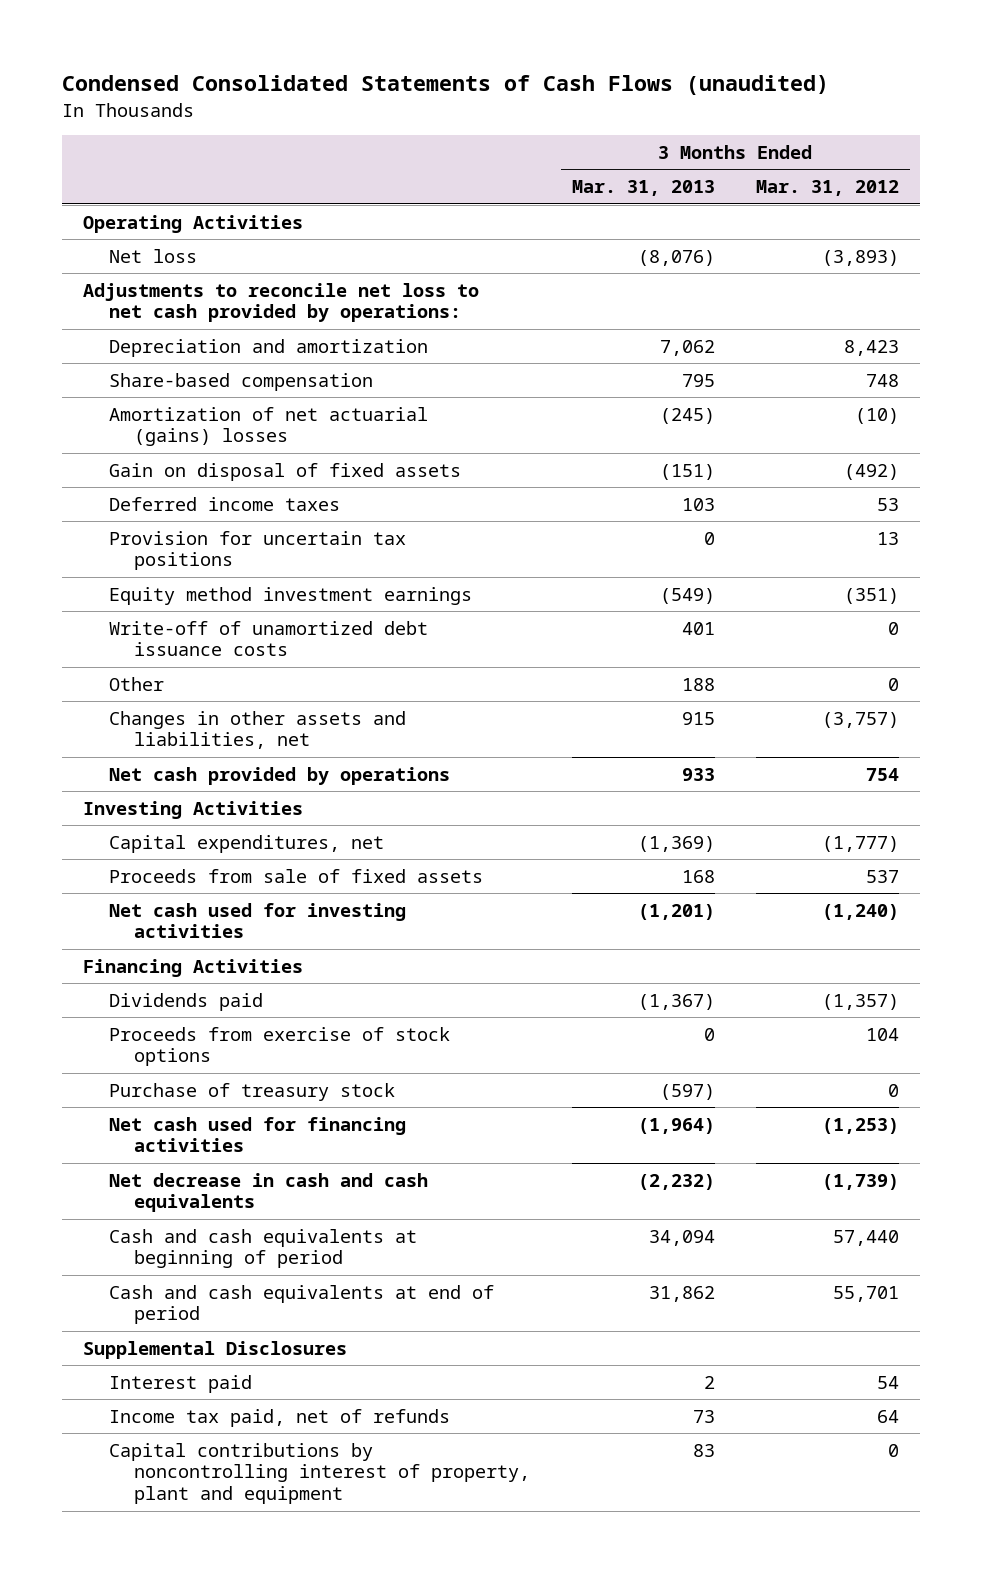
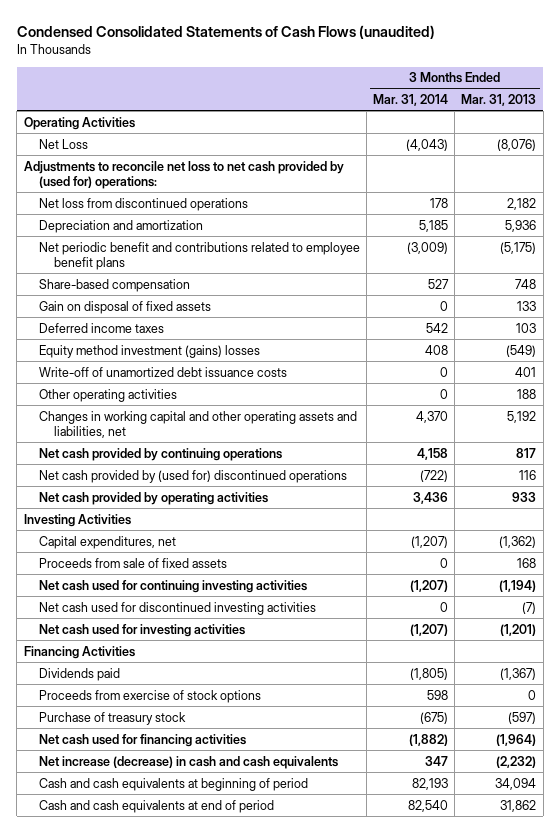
- | 3 Months Ended Mar. 31, 2013 | 3 Months Ended Mar. 31, 2012
+ | 3 Months Ended Mar. 31, 2014 | 3 Months Ended Mar. 31, 2013
- Net loss | (8,076) | (3,893)
- Adjustments to reconcile net loss to net cash provided by operations:
- Depreciation and amortization | 7,062 | 8,423
- Share-based compensation | 795 | 748
- Amortization of net actuarial (gains) losses | (245) | (10)
- Gain on disposal of fixed assets | (151) | (492)
+ Net Loss | (4,043) | (8,076)
+ Adjustments to reconcile net loss to net cash provided by (used for) operations:
+ Net loss from discontinued operations | 178 | 2,182
+ Depreciation and amortization | 5,185 | 5,936
+ Net periodic benefit and contributions related to employee benefit plans | (3,009) | (5,175)
+ Share-based compensation | 527 | 748
+ Gain on disposal of fixed assets | 0 | 133
- Provision for uncertain tax positions | 0 | 13
- Equity method investment earnings | (549) | (351)
+ Equity method investment (gains) losses | 408 | (549)
- Other | 188 | 0
- Changes in other assets and liabilities, net | 915 | (3,757)
- Net cash provided by operations | 933 | 754
+ Other operating activities | 0 | 188
+ Changes in working capital and other operating assets and liabilities, net | 4,370 | 5,192
+ Net cash provided by continuing operations | 4,158 | 817
+ Net cash provided by (used for) discontinued operations | (722) | 116
+ Net cash provided by operating activities | 3,436 | 933
- Capital expenditures, net | (1,369) | (1,777)
+ Capital expenditures, net | (1,207) | (1,362)
+ Net cash used for continuing investing activities | (1,207) | (1,194)
+ Net cash used for discontinued investing activities | 0 | (7)
- Net decrease in cash and cash equivalents | (2,232) | (1,739)
+ Net increase (decrease) in cash and cash equivalents | 347 | (2,232)
- Supplemental Disclosures
- Interest paid | 2 | 54
- Income tax paid, net of refunds | 73 | 64
- Capital contributions by noncontrolling interest of property, plant and equipment | 83 | 0

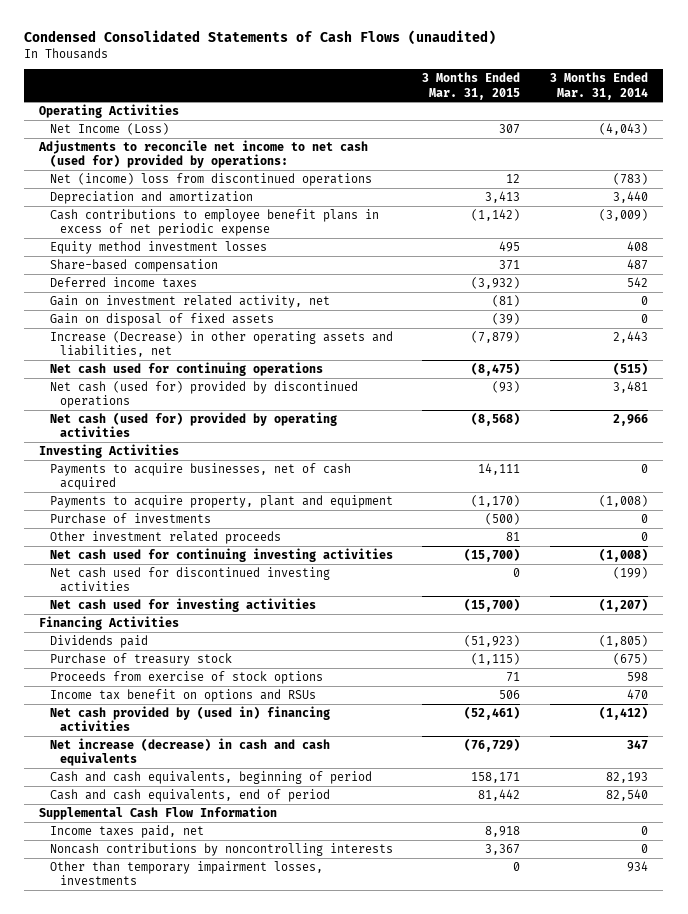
- | 3 Months Ended Mar. 31, 2014 | 3 Months Ended Mar. 31, 2013
+ | 3 Months Ended Mar. 31, 2015 | 3 Months Ended Mar. 31, 2014
- Net Loss | (4,043) | (8,076)
- Adjustments to reconcile net loss to net cash provided by (used for) operations:
- Net loss from discontinued operations | 178 | 2,182
- Depreciation and amortization | 5,185 | 5,936
- Net periodic benefit and contributions related to employee benefit plans | (3,009) | (5,175)
- Share-based compensation | 527 | 748
+ Net Income (Loss) | 307 | (4,043)
+ Adjustments to reconcile net income to net cash (used for) provided by operations:
+ Net (income) loss from discontinued operations | 12 | (783)
+ Depreciation and amortization | 3,413 | 3,440
+ Cash contributions to employee benefit plans in excess of net periodic expense | (1,142) | (3,009)
+ Equity method investment losses | 495 | 408
+ Share-based compensation | 371 | 487
- Equity method investment (gains) losses | 408 | (549)
- Write-off of unamortized debt issuance costs | 0 | 401
- Other operating activities | 0 | 188
- Changes in working capital and other operating assets and liabilities, net | 4,370 | 5,192
- Net cash provided by continuing operations | 4,158 | 817
- Net cash provided by (used for) discontinued operations | (722) | 116
- Net cash provided by operating activities | 3,436 | 933
+ Gain on investment related activity, net | (81) | 0
moved down: Gain on disposal of fixed assets | (39) | 0
+ Increase (Decrease) in other operating assets and liabilities, net | (7,879) | 2,443
+ Net cash used for continuing operations | (8,475) | (515)
+ Net cash (used for) provided by discontinued operations | (93) | 3,481
+ Net cash (used for) provided by operating activities | (8,568) | 2,966
- Capital expenditures, net | (1,207) | (1,362)
- Proceeds from sale of fixed assets | 0 | 168
- Net cash used for continuing investing activities | (1,207) | (1,194)
- Net cash used for discontinued investing activities | 0 | (7)
+ Payments to acquire businesses, net of cash acquired | 14,111 | 0
+ Payments to acquire property, plant and equipment | (1,170) | (1,008)
+ Purchase of investments | (500) | 0
+ Other investment related proceeds | 81 | 0
+ Net cash used for continuing investing activities | (15,700) | (1,008)
+ Net cash used for discontinued investing activities | 0 | (199)
- Net cash used for financing activities | (1,882) | (1,964)
moved down: Proceeds from exercise of stock options | 71 | 598
+ Income tax benefit on options and RSUs | 506 | 470
+ Net cash provided by (used in) financing activities | (52,461) | (1,412)
- Cash and cash equivalents at beginning of period | 82,193 | 34,094
- Cash and cash equivalents at end of period | 82,540 | 31,862
+ Cash and cash equivalents, beginning of period | 158,171 | 82,193
+ Cash and cash equivalents, end of period | 81,442 | 82,540
+ Supplemental Cash Flow Information
+ Income taxes paid, net | 8,918 | 0
+ Noncash contributions by noncontrolling interests | 3,367 | 0
+ Other than temporary impairment losses, investments | 0 | 934

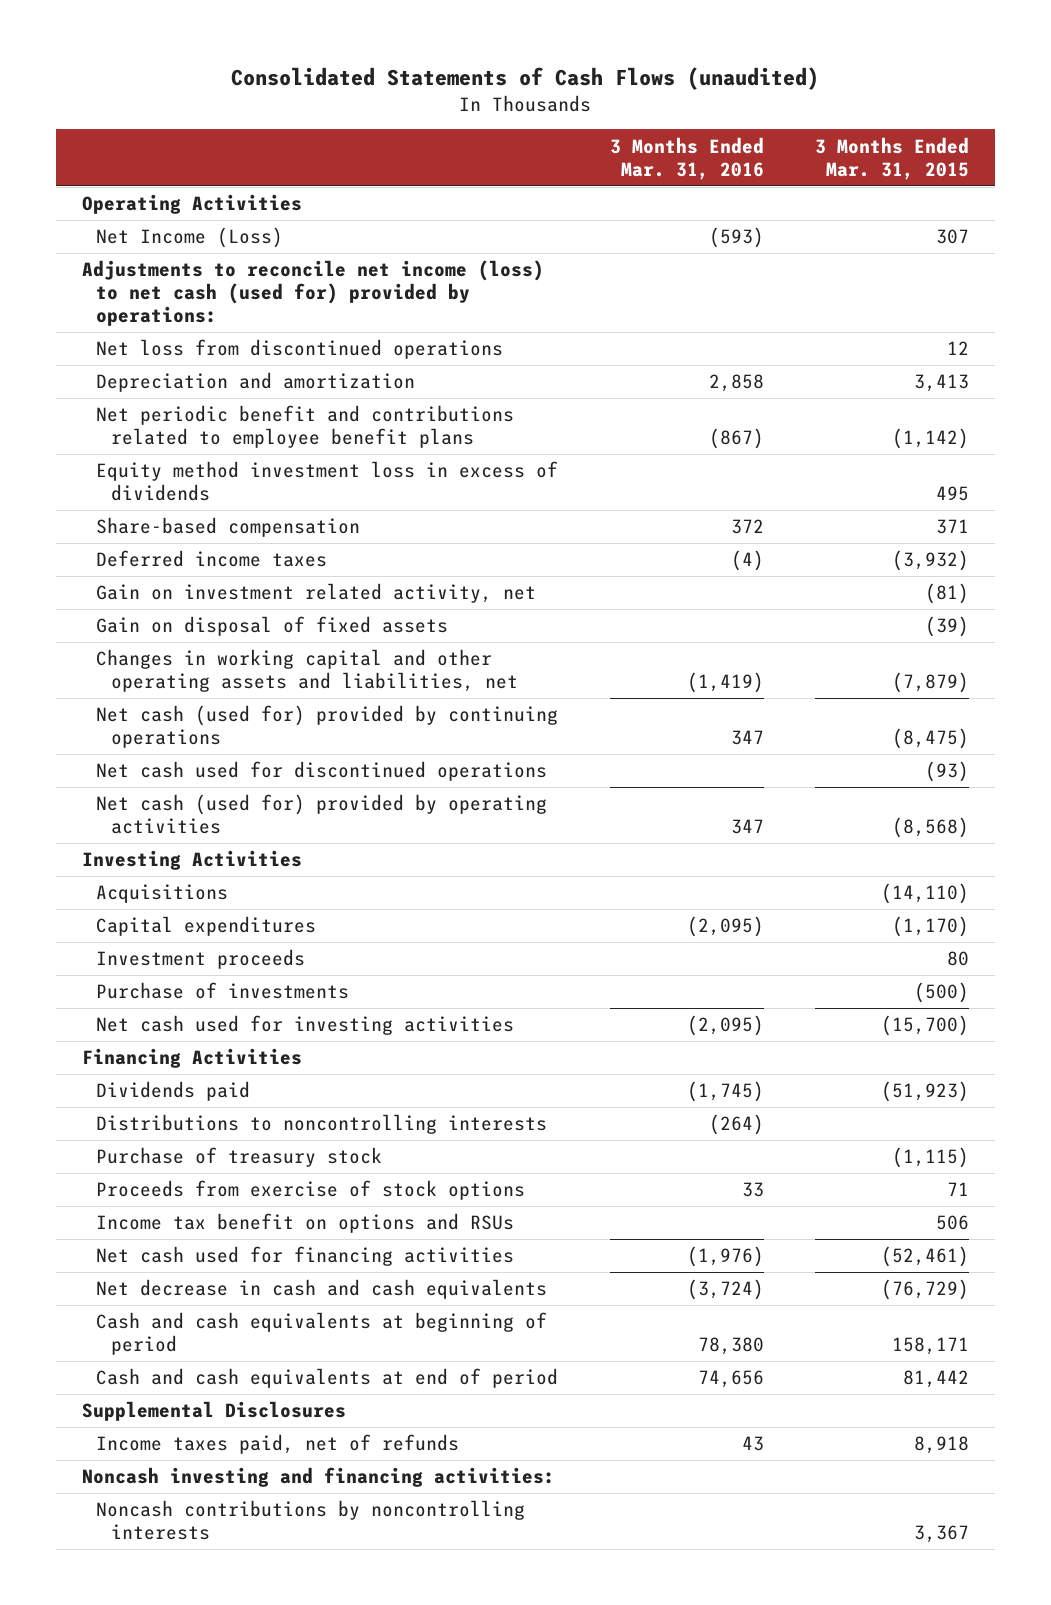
- Condensed Consolidated Statements of Cash Flows (unaudited)
+ Consolidated Statements of Cash Flows (unaudited)
- | 3 Months Ended Mar. 31, 2015 | 3 Months Ended Mar. 31, 2014
+ | 3 Months Ended Mar. 31, 2016 | 3 Months Ended Mar. 31, 2015
- Adjustments to reconcile net income to net cash (used for) provided by operations:
- Net (income) loss from discontinued operations | 12 | (783)
+ Adjustments to reconcile net income (loss) to net cash (used for) provided by operations:
+ Net loss from discontinued operations | | 12
- Cash contributions to employee benefit plans in excess of net periodic expense | (1,142) | (3,009)
- Equity method investment losses | 495 | 408
+ Net periodic benefit and contributions related to employee benefit plans | (867) | (1,142)
+ Equity method investment loss in excess of dividends | | 495
- Increase (Decrease) in other operating assets and liabilities, net | (7,879) | 2,443
- Net cash used for continuing operations | (8,475) | (515)
- Net cash (used for) provided by discontinued operations | (93) | 3,481
+ Changes in working capital and other operating assets and liabilities, net | (1,419) | (7,879)
+ Net cash (used for) provided by continuing operations | 347 | (8,475)
+ Net cash used for discontinued operations | | (93)
- Payments to acquire businesses, net of cash acquired | 14,111 | 0
- Payments to acquire property, plant and equipment | (1,170) | (1,008)
+ Acquisitions | | (14,110)
+ Capital expenditures | (2,095) | (1,170)
+ Investment proceeds | | 80
- Other investment related proceeds | 81 | 0
- Net cash used for continuing investing activities | (15,700) | (1,008)
- Net cash used for discontinued investing activities | 0 | (199)
+ Distributions to noncontrolling interests | (264) |
- Net cash provided by (used in) financing activities | (52,461) | (1,412)
- Net increase (decrease) in cash and cash equivalents | (76,729) | 347
- Cash and cash equivalents, beginning of period | 158,171 | 82,193
- Cash and cash equivalents, end of period | 81,442 | 82,540
- Supplemental Cash Flow Information
- Income taxes paid, net | 8,918 | 0
+ Net cash used for financing activities | (1,976) | (52,461)
+ Net decrease in cash and cash equivalents | (3,724) | (76,729)
+ Cash and cash equivalents at beginning of period | 78,380 | 158,171
+ Cash and cash equivalents at end of period | 74,656 | 81,442
+ Supplemental Disclosures
+ Income taxes paid, net of refunds | 43 | 8,918
+ Noncash investing and financing activities:
- Other than temporary impairment losses, investments | 0 | 934

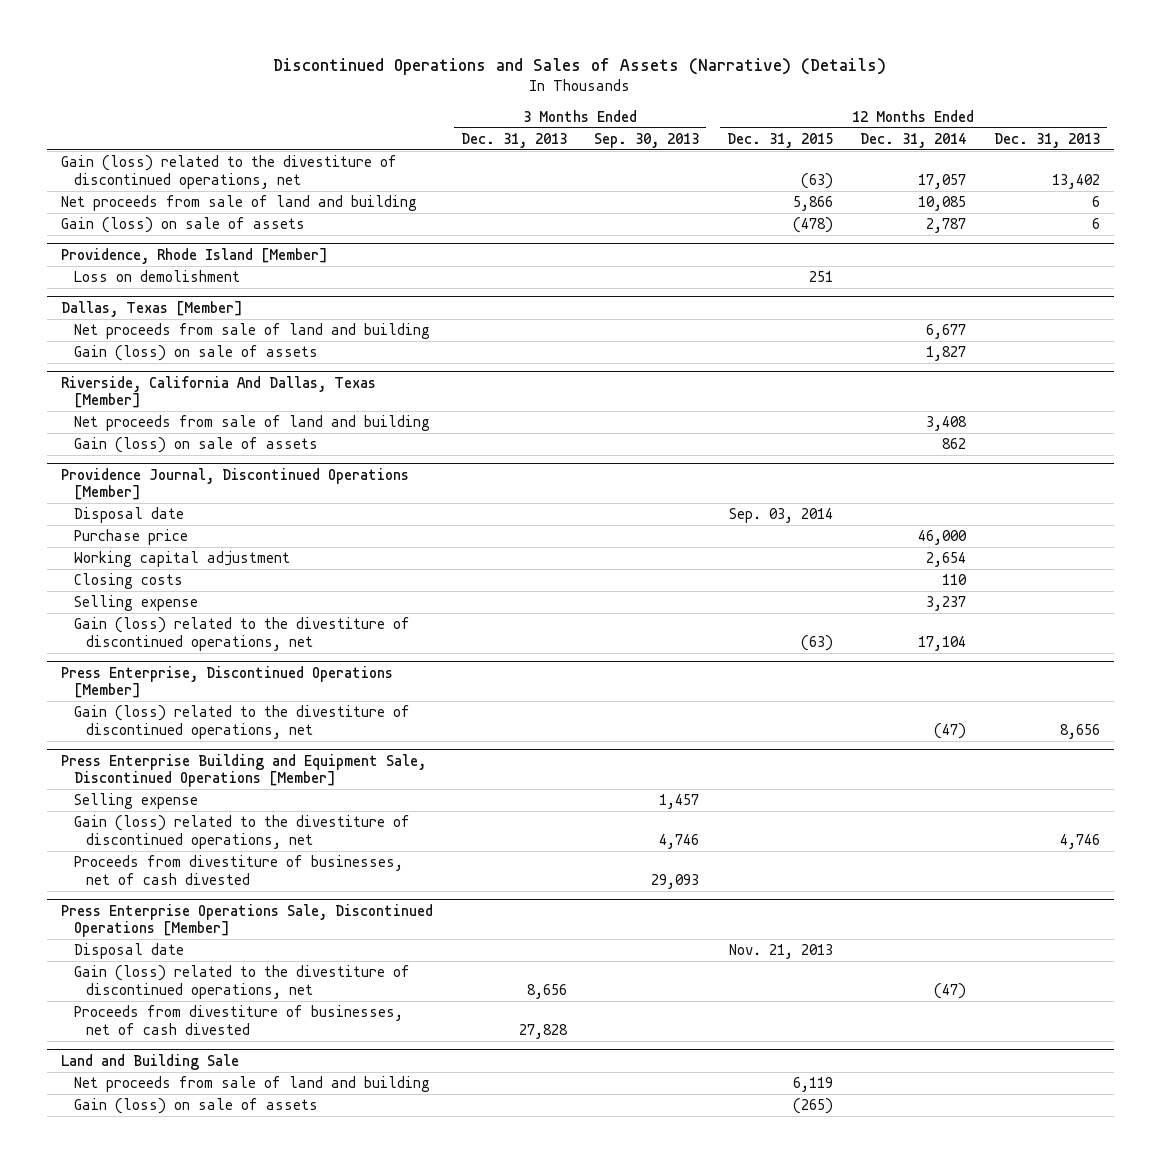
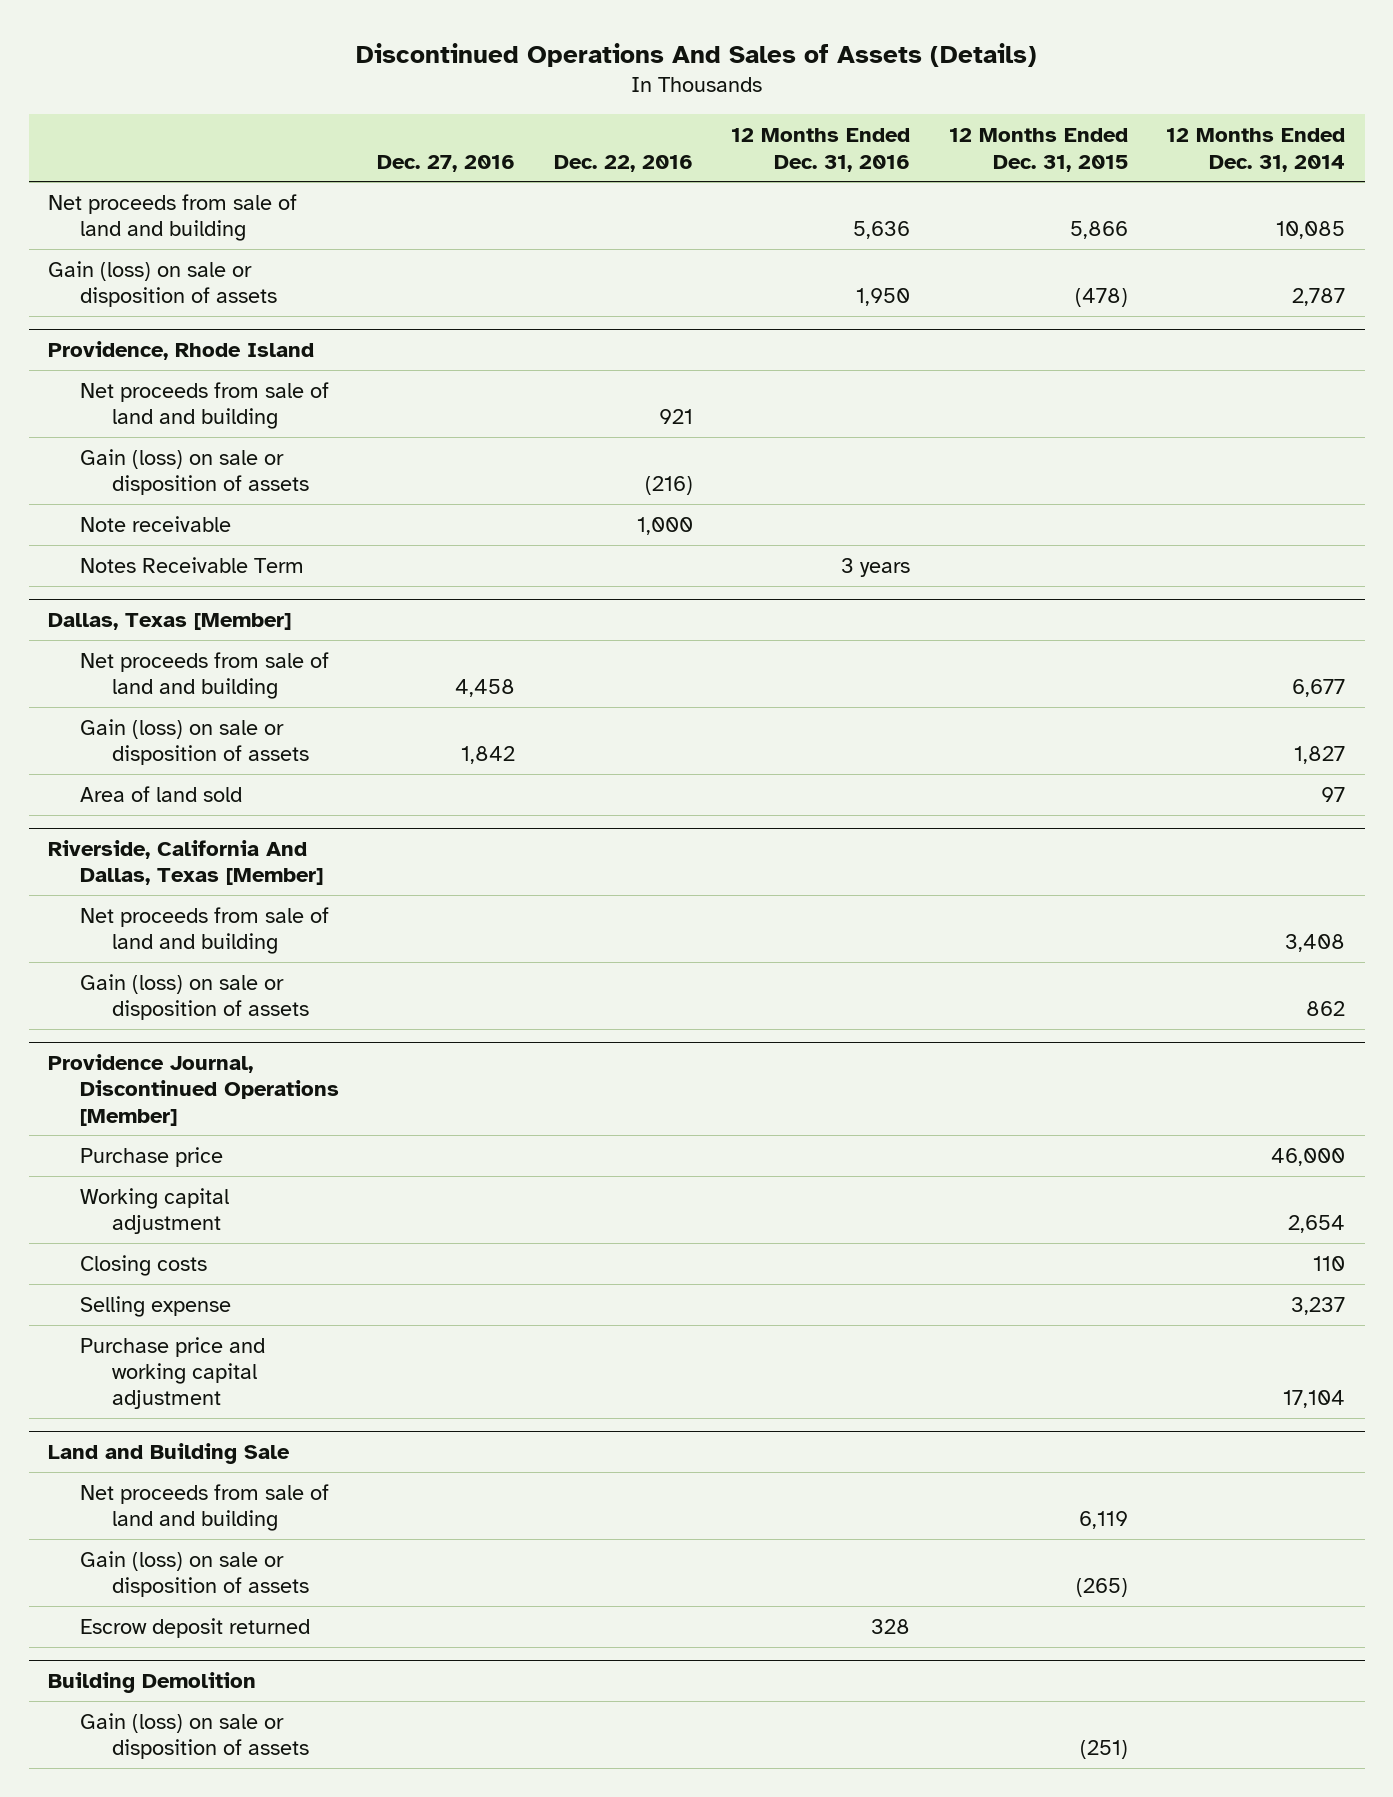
- Discontinued Operations and Sales of Assets (Narrative) (Details)
+ Discontinued Operations And Sales of Assets (Details)
- | 3 Months Ended Dec. 31, 2013 | 3 Months Ended Sep. 30, 2013 | 12 Months Ended Dec. 31, 2015 | 12 Months Ended Dec. 31, 2014 | 12 Months Ended Dec. 31, 2013
+ | Dec. 27, 2016 | Dec. 22, 2016 | 12 Months Ended Dec. 31, 2016 | 12 Months Ended Dec. 31, 2015 | 12 Months Ended Dec. 31, 2014
- Gain (loss) related to the divestiture of discontinued operations, net | | | (63) | 17,057 | 13,402
- Gain (loss) on sale of assets | | | (478) | 2,787 | 6
- Providence, Rhode Island [Member]
- Loss on demolishment | | | 251 | |
+ Gain (loss) on sale or disposition of assets | | | 1,950 | (478) | 2,787
+ Providence, Rhode Island
+ Net proceeds from sale of land and building | | 921 | | |
+ Gain (loss) on sale or disposition of assets | | (216) | | |
+ Note receivable | | 1,000 | | |
+ Notes Receivable Term | | | 3 years | |
@ Dallas, Texas [Member]
- Gain (loss) on sale of assets | | | | 1,827 |
+ Gain (loss) on sale or disposition of assets | 1,842 | | | | 1,827
+ Area of land sold | | | | | 97
@ Riverside, California And Dallas, Texas [Member]
- Gain (loss) on sale of assets | | | | 862 |
+ Gain (loss) on sale or disposition of assets | | | | | 862
@ Providence Journal, Discontinued Operations [Member]
- Disposal date | | | Sep. 03, 2014 | |
- Gain (loss) related to the divestiture of discontinued operations, net | | | (63) | 17,104 |
- Press Enterprise, Discontinued Operations [Member]
- Gain (loss) related to the divestiture of discontinued operations, net | | | | (47) | 8,656
- Press Enterprise Building and Equipment Sale, Discontinued Operations [Member]
- Selling expense | | 1,457 | | |
- Gain (loss) related to the divestiture of discontinued operations, net | | 4,746 | | | 4,746
- Proceeds from divestiture of businesses, net of cash divested | | 29,093 | | |
- Press Enterprise Operations Sale, Discontinued Operations [Member]
- Disposal date | | | Nov. 21, 2013 | |
- Gain (loss) related to the divestiture of discontinued operations, net | 8,656 | | | (47) |
- Proceeds from divestiture of businesses, net of cash divested | 27,828 | | | |
@ Providence Journal, Discontinued Operations [Member]
+ Purchase price and working capital adjustment | | | | | 17,104
@ Land and Building Sale
- Gain (loss) on sale of assets | | | (265) | |
+ Gain (loss) on sale or disposition of assets | | | | (265) |
+ Escrow deposit returned | | | 328 | |
+ Building Demolition
+ Gain (loss) on sale or disposition of assets | | | | (251) |

